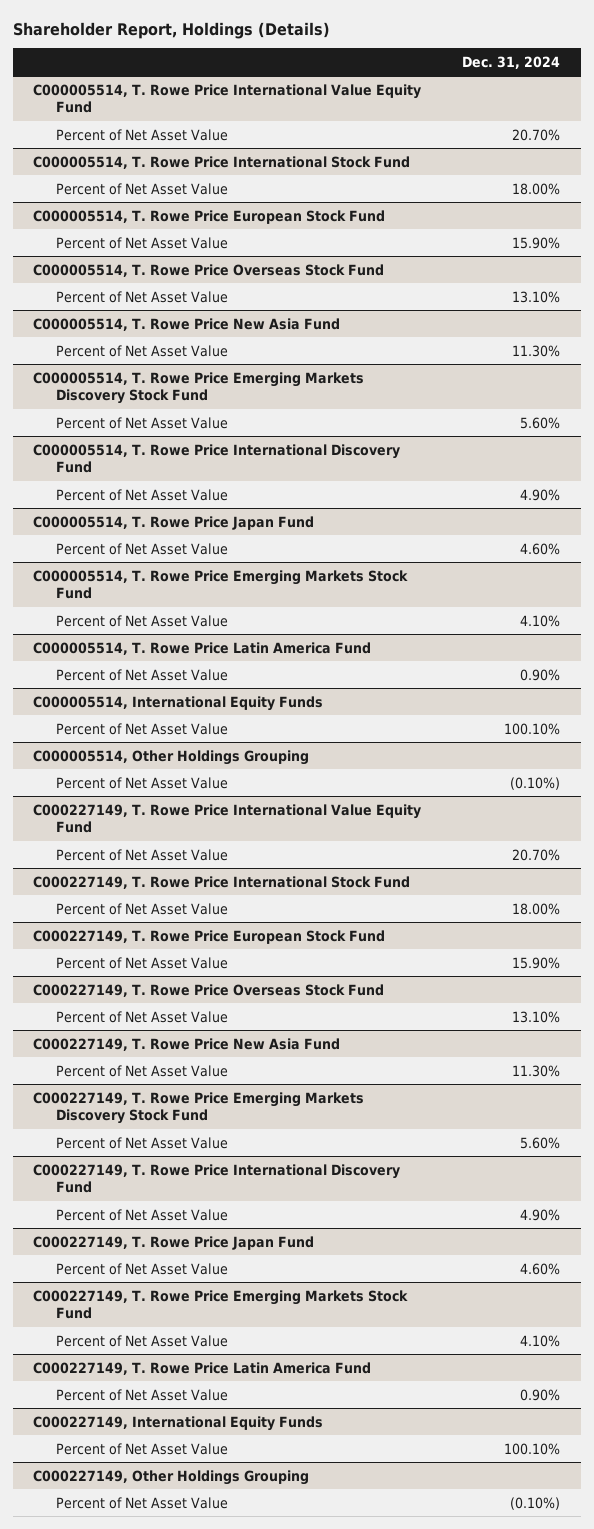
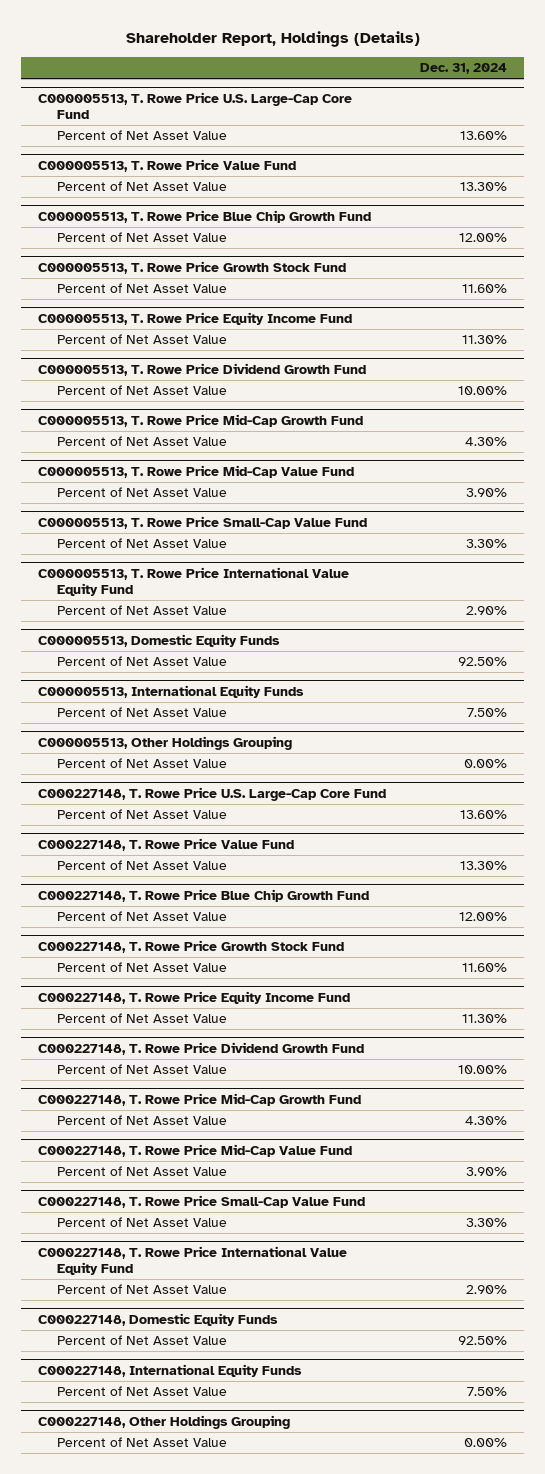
- C000005514, T. Rowe Price International Value Equity Fund
- Percent of Net Asset Value | 20.70%
- C000005514, T. Rowe Price International Stock Fund
- Percent of Net Asset Value | 18.00%
- C000005514, T. Rowe Price European Stock Fund
- Percent of Net Asset Value | 15.90%
- C000005514, T. Rowe Price Overseas Stock Fund
- Percent of Net Asset Value | 13.10%
- C000005514, T. Rowe Price New Asia Fund
+ C000005513, T. Rowe Price U.S. Large-Cap Core Fund
+ Percent of Net Asset Value | 13.60%
+ C000005513, T. Rowe Price Value Fund
+ Percent of Net Asset Value | 13.30%
+ C000005513, T. Rowe Price Blue Chip Growth Fund
+ Percent of Net Asset Value | 12.00%
+ C000005513, T. Rowe Price Growth Stock Fund
+ Percent of Net Asset Value | 11.60%
+ C000005513, T. Rowe Price Equity Income Fund
- C000005514, T. Rowe Price Emerging Markets Discovery Stock Fund
- Percent of Net Asset Value | 5.60%
- C000005514, T. Rowe Price International Discovery Fund
- Percent of Net Asset Value | 4.90%
- C000005514, T. Rowe Price Japan Fund
- Percent of Net Asset Value | 4.60%
- C000005514, T. Rowe Price Emerging Markets Stock Fund
- Percent of Net Asset Value | 4.10%
- C000005514, T. Rowe Price Latin America Fund
- Percent of Net Asset Value | 0.90%
- C000005514, International Equity Funds
- Percent of Net Asset Value | 100.10%
- C000005514, Other Holdings Grouping
- Percent of Net Asset Value | (0.10%)
- C000227149, T. Rowe Price International Value Equity Fund
- Percent of Net Asset Value | 20.70%
- C000227149, T. Rowe Price International Stock Fund
- Percent of Net Asset Value | 18.00%
- C000227149, T. Rowe Price European Stock Fund
- Percent of Net Asset Value | 15.90%
- C000227149, T. Rowe Price Overseas Stock Fund
- Percent of Net Asset Value | 13.10%
- C000227149, T. Rowe Price New Asia Fund
+ C000005513, T. Rowe Price Dividend Growth Fund
+ Percent of Net Asset Value | 10.00%
+ C000005513, T. Rowe Price Mid-Cap Growth Fund
+ Percent of Net Asset Value | 4.30%
+ C000005513, T. Rowe Price Mid-Cap Value Fund
+ Percent of Net Asset Value | 3.90%
+ C000005513, T. Rowe Price Small-Cap Value Fund
+ Percent of Net Asset Value | 3.30%
+ C000005513, T. Rowe Price International Value Equity Fund
+ Percent of Net Asset Value | 2.90%
+ C000005513, Domestic Equity Funds
+ Percent of Net Asset Value | 92.50%
+ C000005513, International Equity Funds
+ Percent of Net Asset Value | 7.50%
+ C000005513, Other Holdings Grouping
+ Percent of Net Asset Value | 0.00%
+ C000227148, T. Rowe Price U.S. Large-Cap Core Fund
+ Percent of Net Asset Value | 13.60%
+ C000227148, T. Rowe Price Value Fund
+ Percent of Net Asset Value | 13.30%
+ C000227148, T. Rowe Price Blue Chip Growth Fund
+ Percent of Net Asset Value | 12.00%
+ C000227148, T. Rowe Price Growth Stock Fund
+ Percent of Net Asset Value | 11.60%
+ C000227148, T. Rowe Price Equity Income Fund
- C000227149, T. Rowe Price Emerging Markets Discovery Stock Fund
- Percent of Net Asset Value | 5.60%
- C000227149, T. Rowe Price International Discovery Fund
- Percent of Net Asset Value | 4.90%
- C000227149, T. Rowe Price Japan Fund
- Percent of Net Asset Value | 4.60%
- C000227149, T. Rowe Price Emerging Markets Stock Fund
- Percent of Net Asset Value | 4.10%
- C000227149, T. Rowe Price Latin America Fund
- Percent of Net Asset Value | 0.90%
- C000227149, International Equity Funds
- Percent of Net Asset Value | 100.10%
- C000227149, Other Holdings Grouping
- Percent of Net Asset Value | (0.10%)
+ C000227148, T. Rowe Price Dividend Growth Fund
+ Percent of Net Asset Value | 10.00%
+ C000227148, T. Rowe Price Mid-Cap Growth Fund
+ Percent of Net Asset Value | 4.30%
+ C000227148, T. Rowe Price Mid-Cap Value Fund
+ Percent of Net Asset Value | 3.90%
+ C000227148, T. Rowe Price Small-Cap Value Fund
+ Percent of Net Asset Value | 3.30%
+ C000227148, T. Rowe Price International Value Equity Fund
+ Percent of Net Asset Value | 2.90%
+ C000227148, Domestic Equity Funds
+ Percent of Net Asset Value | 92.50%
+ C000227148, International Equity Funds
+ Percent of Net Asset Value | 7.50%
+ C000227148, Other Holdings Grouping
+ Percent of Net Asset Value | 0.00%

